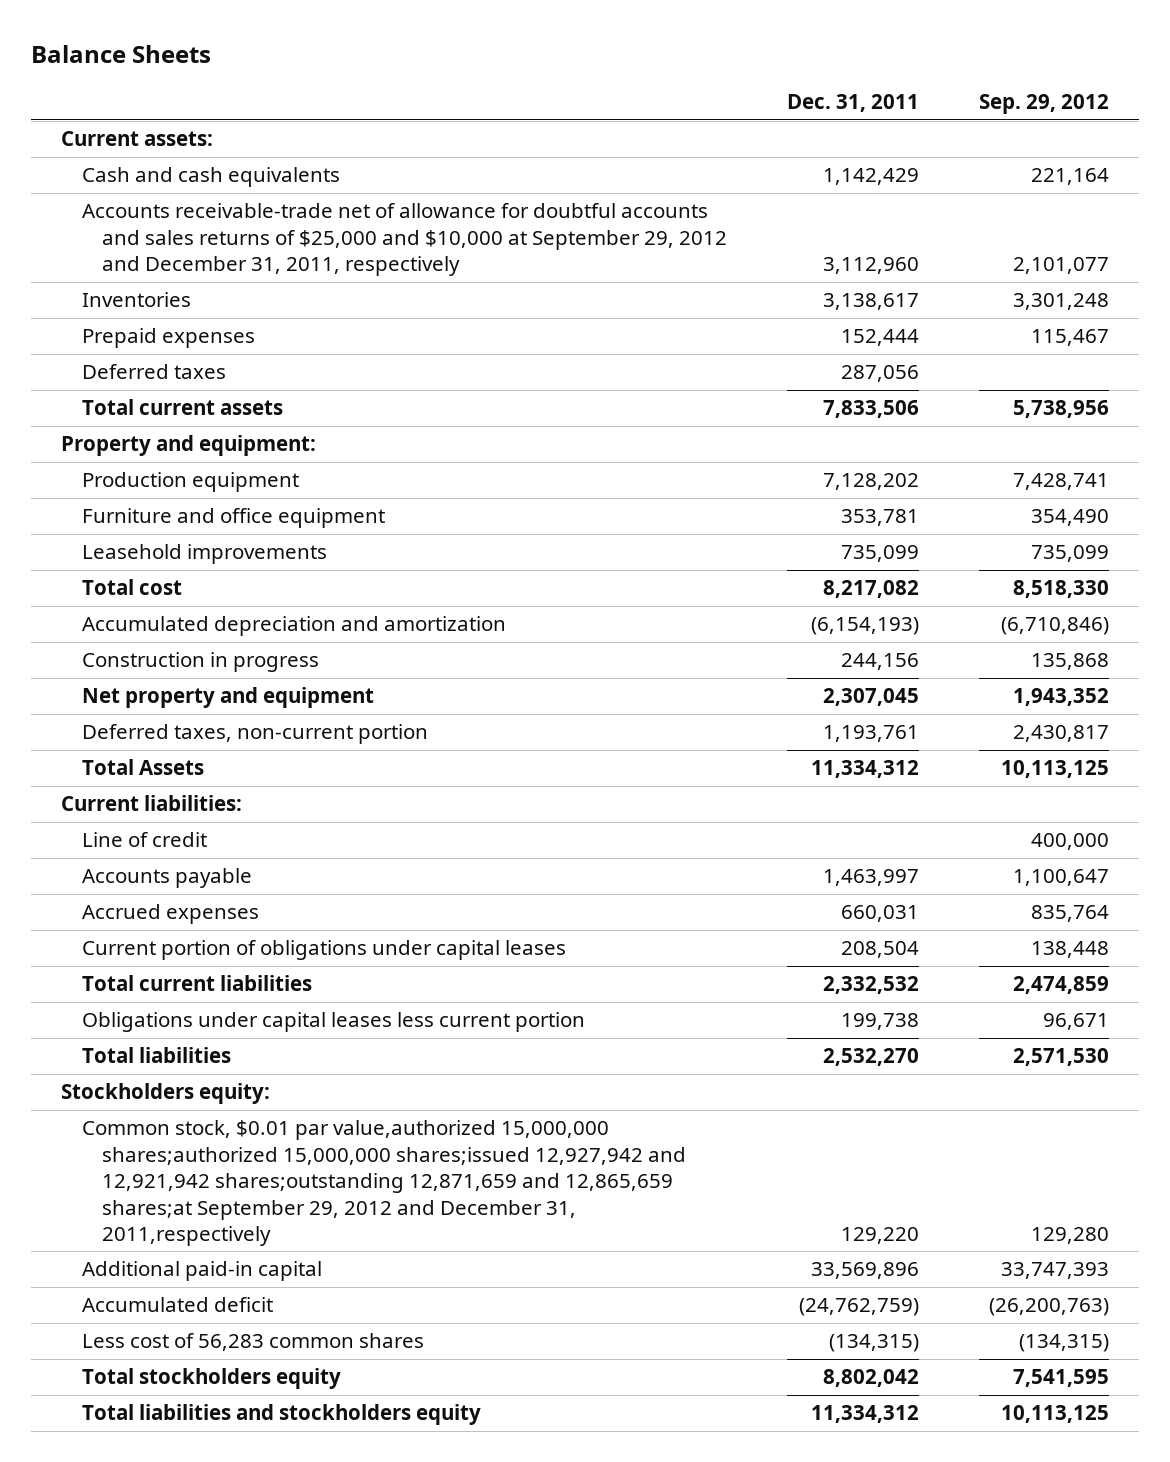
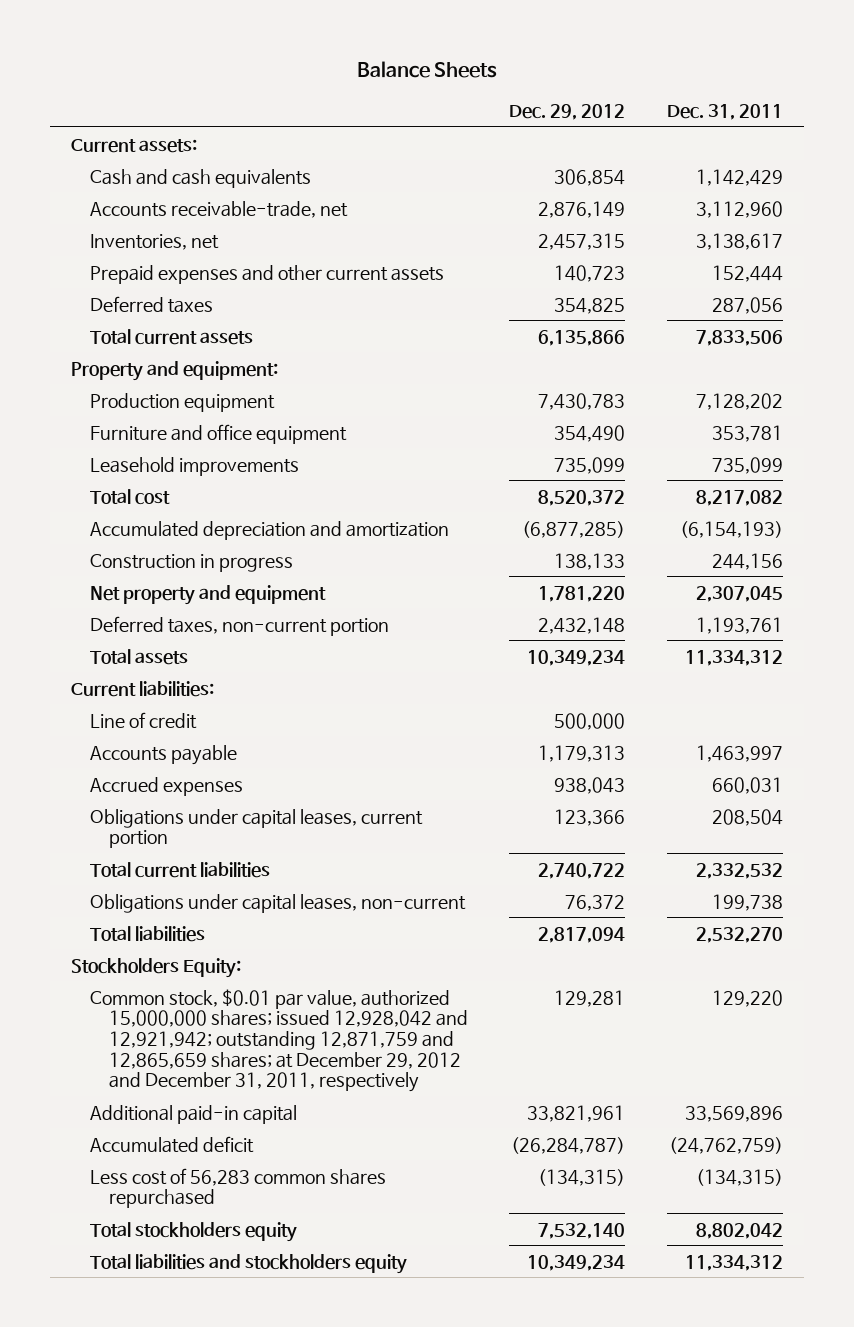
- | Dec. 31, 2011 | Sep. 29, 2012
+ | Dec. 29, 2012 | Dec. 31, 2011
- Accounts receivable-trade net of allowance for doubtful accounts and sales returns of $25,000 and $10,000 at September 29, 2012 and December 31, 2011, respectively | 3,112,960 | 2,101,077
- Inventories | 3,138,617 | 3,301,248
- Prepaid expenses | 152,444 | 115,467
+ Accounts receivable-trade, net | 2,876,149 | 3,112,960
+ Inventories, net | 2,457,315 | 3,138,617
+ Prepaid expenses and other current assets | 140,723 | 152,444
- Total Assets | 11,334,312 | 10,113,125
+ Total assets | 10,349,234 | 11,334,312
- Current portion of obligations under capital leases | 208,504 | 138,448
+ Obligations under capital leases, current portion | 123,366 | 208,504
- Obligations under capital leases less current portion | 199,738 | 96,671
+ Obligations under capital leases, non-current | 76,372 | 199,738
- Stockholders equity:
- Common stock, $0.01 par value,authorized 15,000,000 shares;authorized 15,000,000 shares;issued 12,927,942 and 12,921,942 shares;outstanding 12,871,659 and 12,865,659 shares;at September 29, 2012 and December 31, 2011,respectively | 129,220 | 129,280
+ Stockholders Equity:
+ Common stock, $0.01 par value, authorized 15,000,000 shares; issued 12,928,042 and 12,921,942; outstanding 12,871,759 and 12,865,659 shares; at December 29, 2012 and December 31, 2011, respectively | 129,281 | 129,220
- Less cost of 56,283 common shares | (134,315) | (134,315)
+ Less cost of 56,283 common shares repurchased | (134,315) | (134,315)

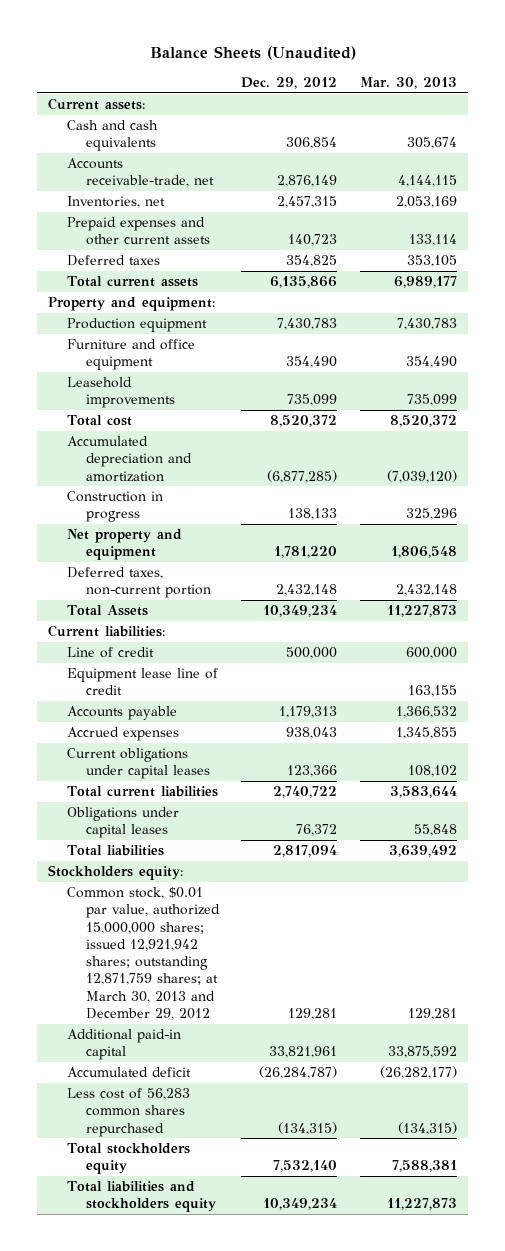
- Balance Sheets
+ Balance Sheets (Unaudited)
- | Dec. 29, 2012 | Dec. 31, 2011
+ | Dec. 29, 2012 | Mar. 30, 2013
- Total assets | 10,349,234 | 11,334,312
+ Total Assets | 10,349,234 | 11,227,873
+ Equipment lease line of credit | | 163,155
- Obligations under capital leases, current portion | 123,366 | 208,504
+ Current obligations under capital leases | 123,366 | 108,102
- Obligations under capital leases, non-current | 76,372 | 199,738
+ Obligations under capital leases | 76,372 | 55,848
- Stockholders Equity:
- Common stock, $0.01 par value, authorized 15,000,000 shares; issued 12,928,042 and 12,921,942; outstanding 12,871,759 and 12,865,659 shares; at December 29, 2012 and December 31, 2011, respectively | 129,281 | 129,220
+ Stockholders equity:
+ Common stock, $0.01 par value, authorized 15,000,000 shares; issued 12,921,942 shares; outstanding 12,871,759 shares; at March 30, 2013 and December 29, 2012 | 129,281 | 129,281

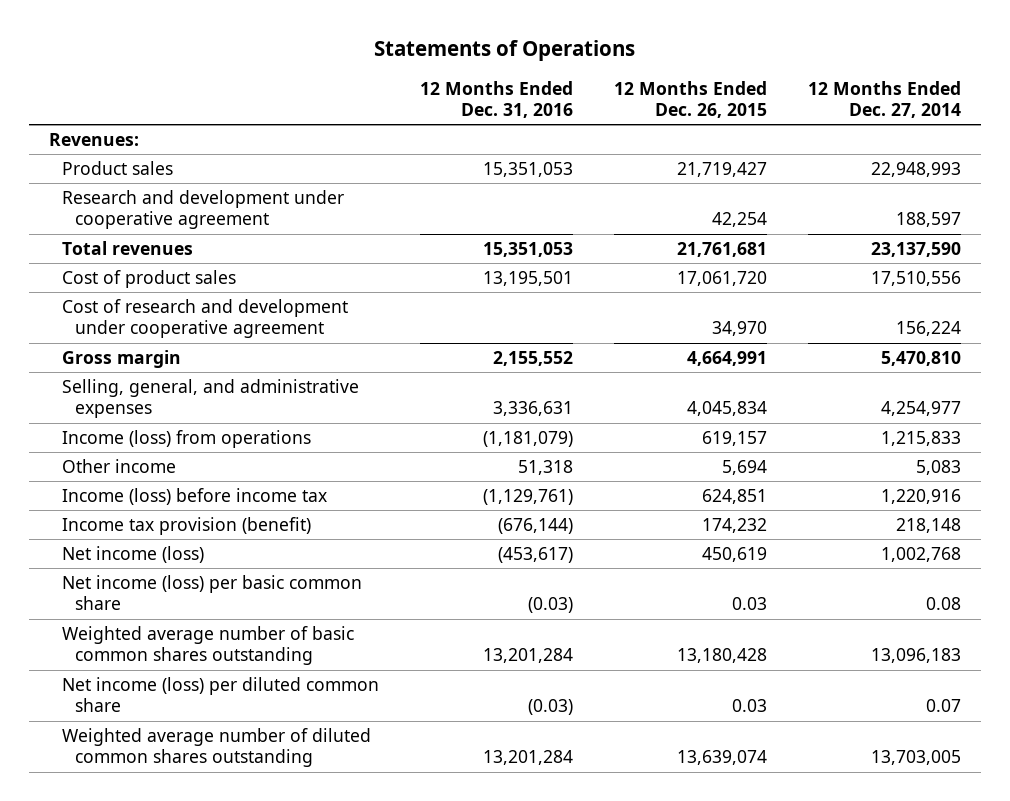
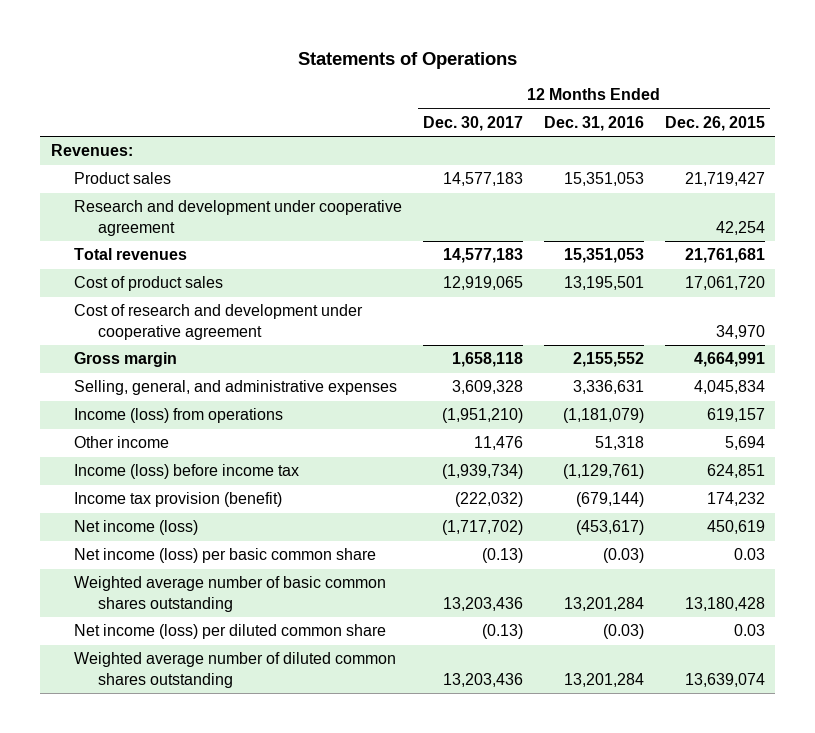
- | 12 Months Ended Dec. 31, 2016 | 12 Months Ended Dec. 26, 2015 | 12 Months Ended Dec. 27, 2014
+ | 12 Months Ended Dec. 30, 2017 | 12 Months Ended Dec. 31, 2016 | 12 Months Ended Dec. 26, 2015
- Income tax provision (benefit) | (676,144) | 174,232 | 218,148
+ Income tax provision (benefit) | (222,032) | (679,144) | 174,232

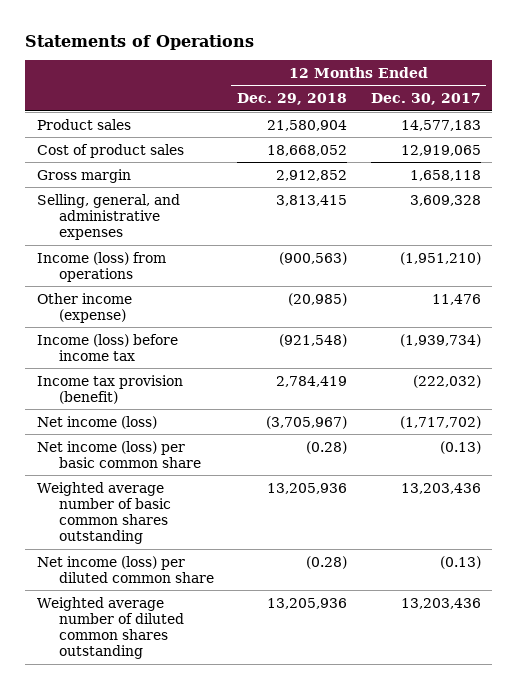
- | 12 Months Ended Dec. 30, 2017 | 12 Months Ended Dec. 31, 2016 | 12 Months Ended Dec. 26, 2015
+ | 12 Months Ended Dec. 29, 2018 | 12 Months Ended Dec. 30, 2017
- Revenues:
- Research and development under cooperative agreement | | | 42,254
- Total revenues | 14,577,183 | 15,351,053 | 21,761,681
- Cost of research and development under cooperative agreement | | | 34,970
- Other income | 11,476 | 51,318 | 5,694
+ Other income (expense) | (20,985) | 11,476

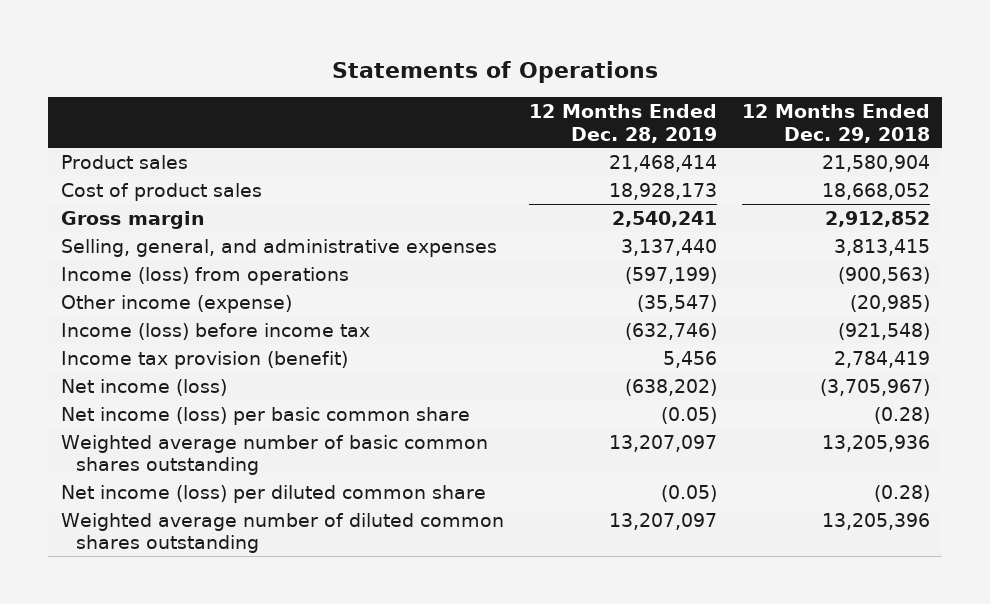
- | 12 Months Ended Dec. 29, 2018 | 12 Months Ended Dec. 30, 2017
+ | 12 Months Ended Dec. 28, 2019 | 12 Months Ended Dec. 29, 2018
- Weighted average number of diluted common shares outstanding | 13,205,936 | 13,203,436
+ Weighted average number of diluted common shares outstanding | 13,207,097 | 13,205,396

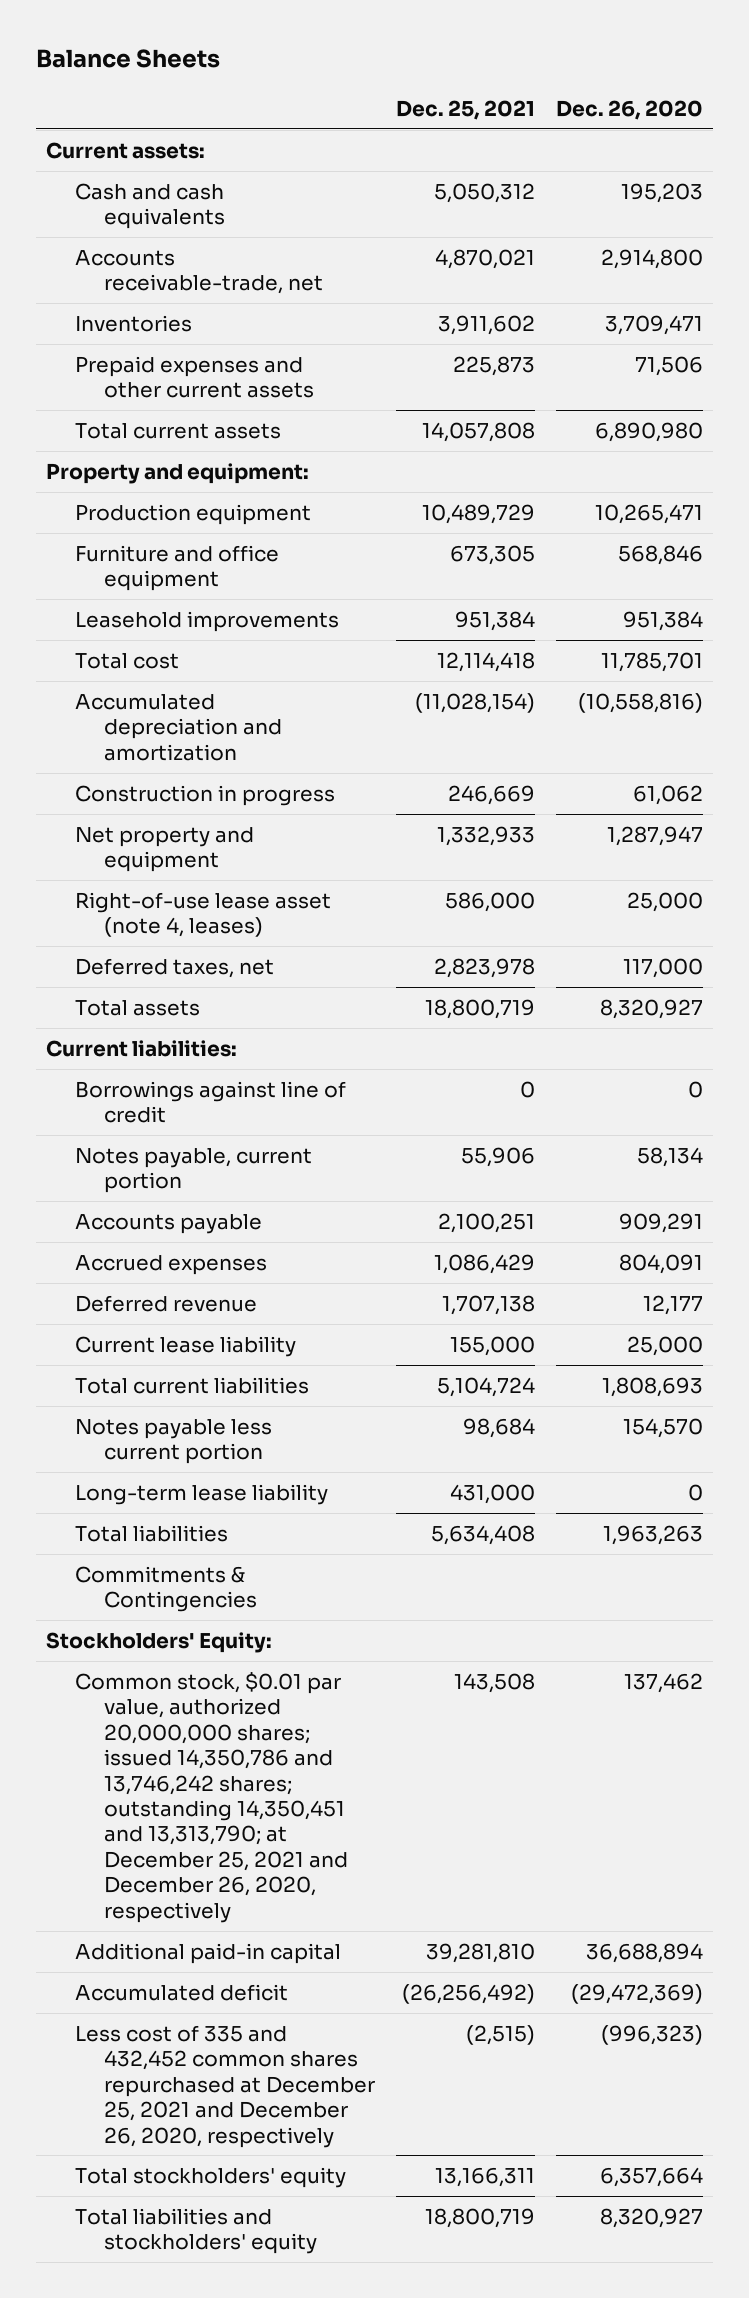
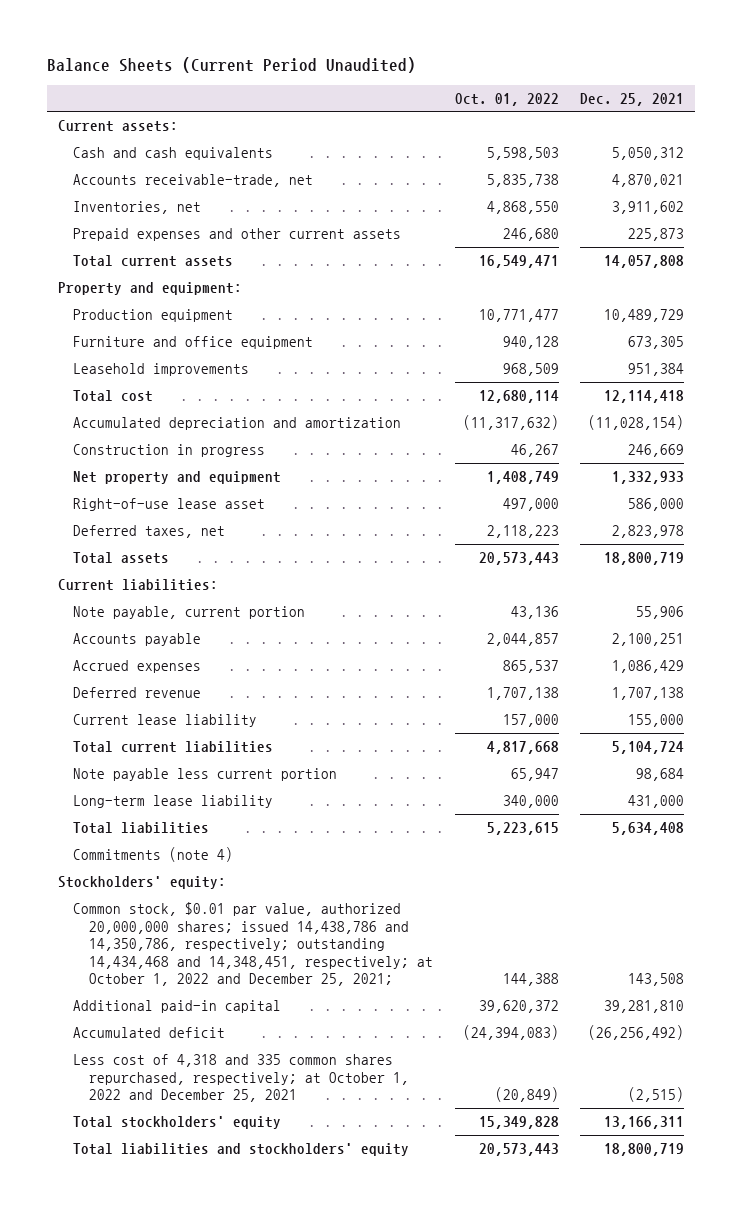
- Balance Sheets
+ Balance Sheets (Current Period Unaudited)
- | Dec. 25, 2021 | Dec. 26, 2020
+ | Oct. 01, 2022 | Dec. 25, 2021
- Inventories | 3,911,602 | 3,709,471
+ Inventories, net | 4,868,550 | 3,911,602
- Right-of-use lease asset (note 4, leases) | 586,000 | 25,000
+ Right-of-use lease asset | 497,000 | 586,000
- Borrowings against line of credit | 0 | 0
- Notes payable, current portion | 55,906 | 58,134
+ Note payable, current portion | 43,136 | 55,906
- Notes payable less current portion | 98,684 | 154,570
+ Note payable less current portion | 65,947 | 98,684
- Commitments & Contingencies
- Stockholders' Equity:
- Common stock, $0.01 par value, authorized 20,000,000 shares; issued 14,350,786 and 13,746,242 shares; outstanding 14,350,451 and 13,313,790; at December 25, 2021 and December 26, 2020, respectively | 143,508 | 137,462
+ Commitments (note 4)
+ Stockholders' equity:
+ Common stock, $0.01 par value, authorized 20,000,000 shares; issued 14,438,786 and 14,350,786, respectively; outstanding 14,434,468 and 14,348,451, respectively; at October 1, 2022 and December 25, 2021; | 144,388 | 143,508
- Less cost of 335 and 432,452 common shares repurchased at December 25, 2021 and December 26, 2020, respectively | (2,515) | (996,323)
+ Less cost of 4,318 and 335 common shares repurchased, respectively; at October 1, 2022 and December 25, 2021 | (20,849) | (2,515)

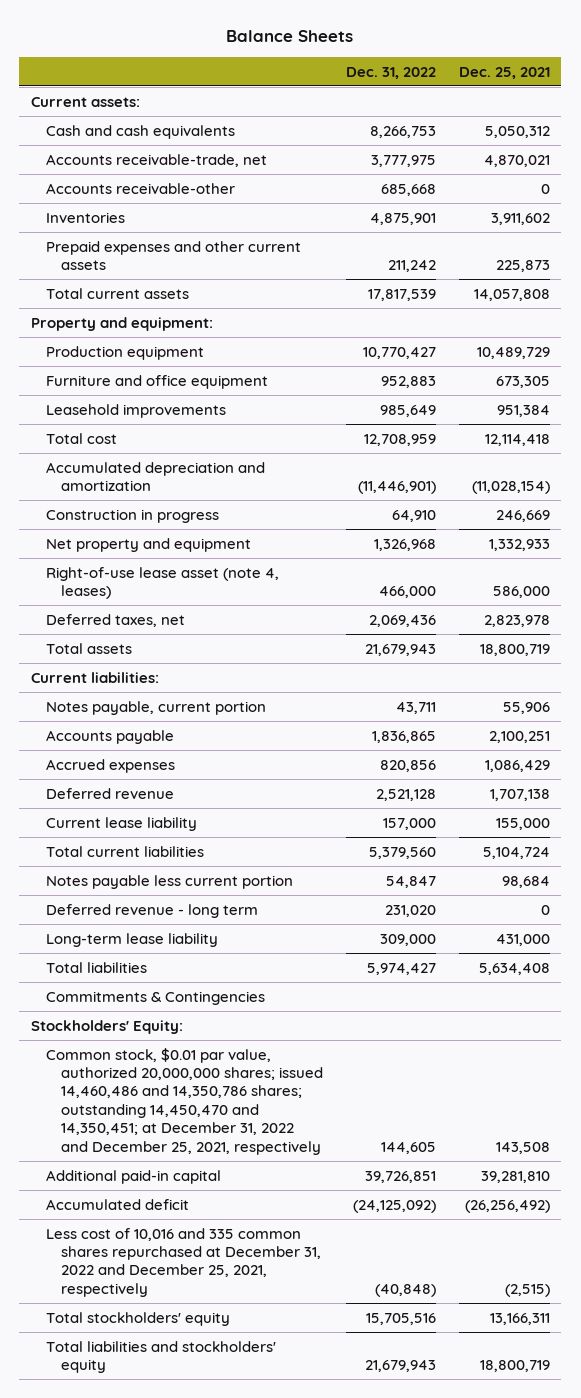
- Balance Sheets (Current Period Unaudited)
+ Balance Sheets
- | Oct. 01, 2022 | Dec. 25, 2021
+ | Dec. 31, 2022 | Dec. 25, 2021
- Inventories, net | 4,868,550 | 3,911,602
+ Accounts receivable-other | 685,668 | 0
+ Inventories | 4,875,901 | 3,911,602
- Right-of-use lease asset | 497,000 | 586,000
+ Right-of-use lease asset (note 4, leases) | 466,000 | 586,000
- Note payable, current portion | 43,136 | 55,906
+ Notes payable, current portion | 43,711 | 55,906
- Note payable less current portion | 65,947 | 98,684
+ Notes payable less current portion | 54,847 | 98,684
+ Deferred revenue - long term | 231,020 | 0
- Commitments (note 4)
- Stockholders' equity:
- Common stock, $0.01 par value, authorized 20,000,000 shares; issued 14,438,786 and 14,350,786, respectively; outstanding 14,434,468 and 14,348,451, respectively; at October 1, 2022 and December 25, 2021; | 144,388 | 143,508
+ Commitments & Contingencies
+ Stockholders' Equity:
+ Common stock, $0.01 par value, authorized 20,000,000 shares; issued 14,460,486 and 14,350,786 shares; outstanding 14,450,470 and 14,350,451; at December 31, 2022 and December 25, 2021, respectively | 144,605 | 143,508
- Less cost of 4,318 and 335 common shares repurchased, respectively; at October 1, 2022 and December 25, 2021 | (20,849) | (2,515)
+ Less cost of 10,016 and 335 common shares repurchased at December 31, 2022 and December 25, 2021, respectively | (40,848) | (2,515)

